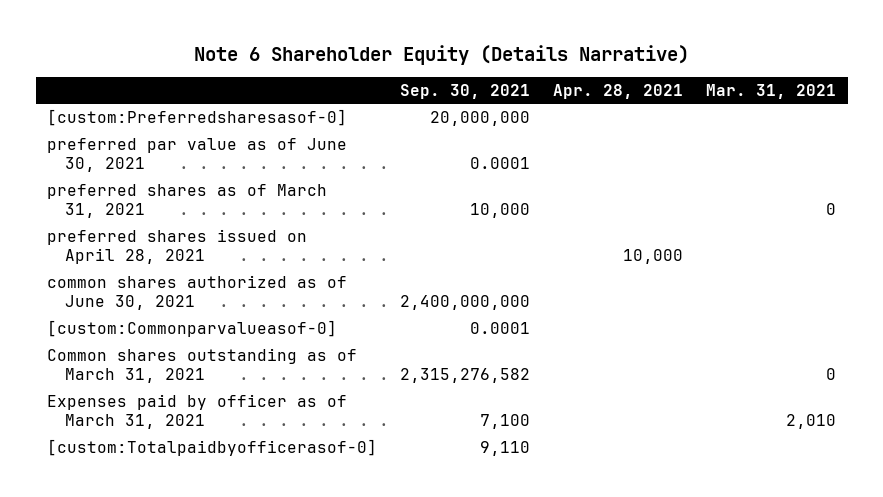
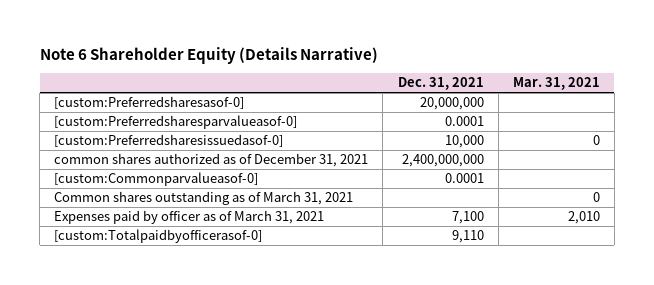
- | Sep. 30, 2021 | Apr. 28, 2021 | Mar. 31, 2021
+ | Dec. 31, 2021 | Mar. 31, 2021
- preferred par value as of June 30, 2021 | 0.0001 | |
- preferred shares as of March 31, 2021 | 10,000 | | 0
- preferred shares issued on April 28, 2021 | | 10,000 |
- common shares authorized as of June 30, 2021 | 2,400,000,000 | |
+ [custom:Preferredsharesparvalueasof-0] | 0.0001 |
+ [custom:Preferredsharesissuedasof-0] | 10,000 | 0
+ common shares authorized as of December 31, 2021 | 2,400,000,000 |

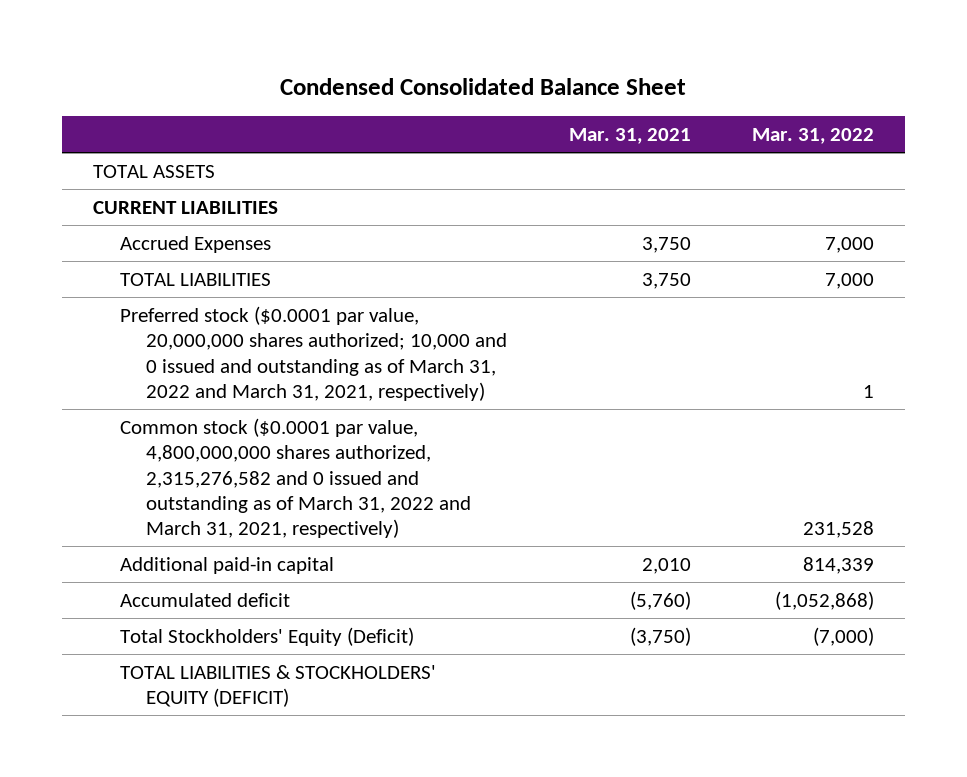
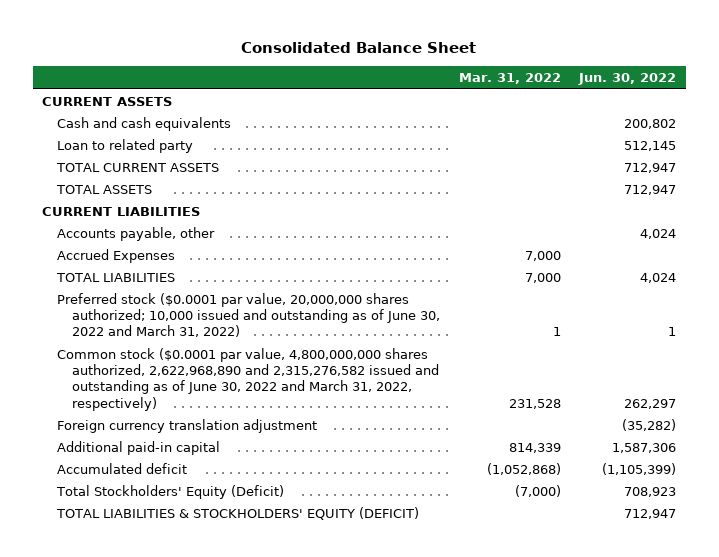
- Condensed Consolidated Balance Sheet
+ Consolidated Balance Sheet
- | Mar. 31, 2021 | Mar. 31, 2022
+ | Mar. 31, 2022 | Jun. 30, 2022
+ CURRENT ASSETS
+ Cash and cash equivalents | | 200,802
+ Loan to related party | | 512,145
+ TOTAL CURRENT ASSETS | | 712,947
+ Accounts payable, other | | 4,024
- Preferred stock ($0.0001 par value, 20,000,000 shares authorized; 10,000 and 0 issued and outstanding as of March 31, 2022 and March 31, 2021, respectively) | | 1
- Common stock ($0.0001 par value, 4,800,000,000 shares authorized, 2,315,276,582 and 0 issued and outstanding as of March 31, 2022 and March 31, 2021, respectively) | | 231,528
+ Preferred stock ($0.0001 par value, 20,000,000 shares authorized; 10,000 issued and outstanding as of June 30, 2022 and March 31, 2022) | 1 | 1
+ Common stock ($0.0001 par value, 4,800,000,000 shares authorized, 2,622,968,890 and 2,315,276,582 issued and outstanding as of June 30, 2022 and March 31, 2022, respectively) | 231,528 | 262,297
+ Foreign currency translation adjustment | | (35,282)

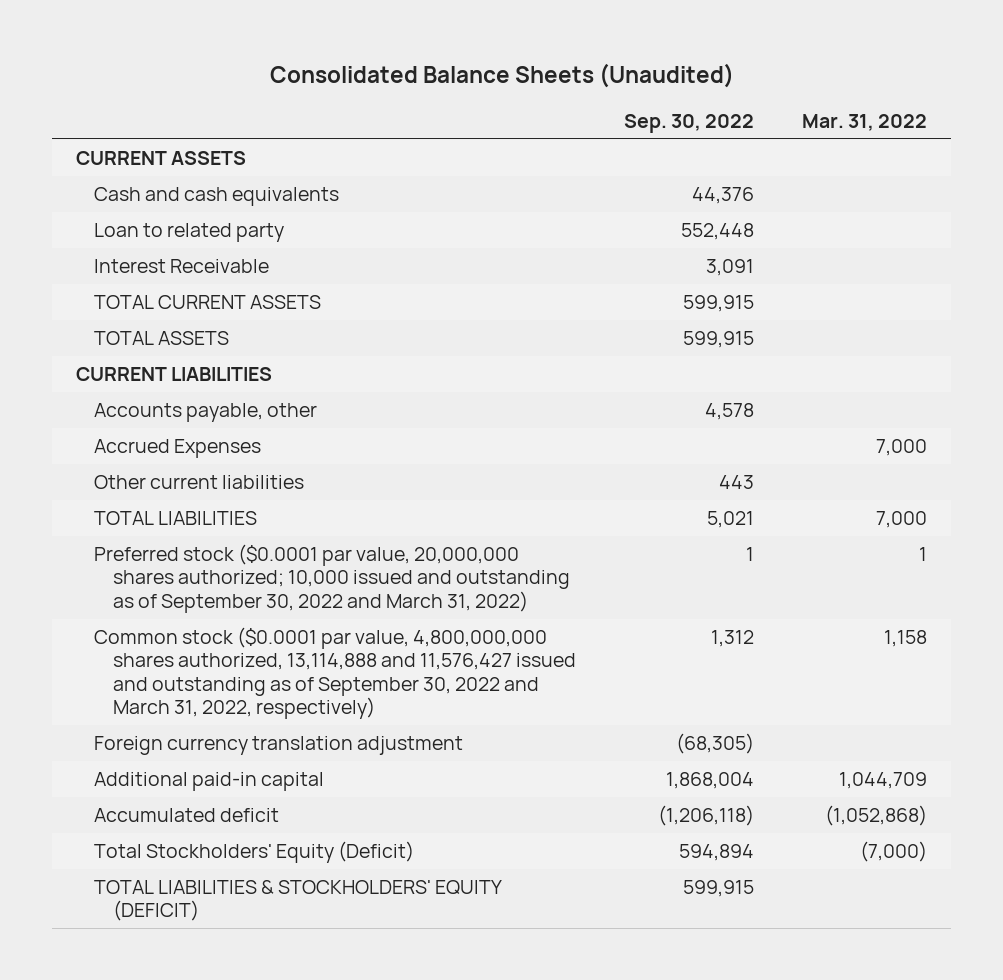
- Consolidated Balance Sheet
+ Consolidated Balance Sheets (Unaudited)
- | Mar. 31, 2022 | Jun. 30, 2022
+ | Sep. 30, 2022 | Mar. 31, 2022
+ Interest Receivable | 3,091 |
+ Other current liabilities | 443 |
- Preferred stock ($0.0001 par value, 20,000,000 shares authorized; 10,000 issued and outstanding as of June 30, 2022 and March 31, 2022) | 1 | 1
- Common stock ($0.0001 par value, 4,800,000,000 shares authorized, 2,622,968,890 and 2,315,276,582 issued and outstanding as of June 30, 2022 and March 31, 2022, respectively) | 231,528 | 262,297
+ Preferred stock ($0.0001 par value, 20,000,000 shares authorized; 10,000 issued and outstanding as of September 30, 2022 and March 31, 2022) | 1 | 1
+ Common stock ($0.0001 par value, 4,800,000,000 shares authorized, 13,114,888 and 11,576,427 issued and outstanding as of September 30, 2022 and March 31, 2022, respectively) | 1,312 | 1,158
- Additional paid-in capital | 814,339 | 1,587,306
+ Additional paid-in capital | 1,868,004 | 1,044,709

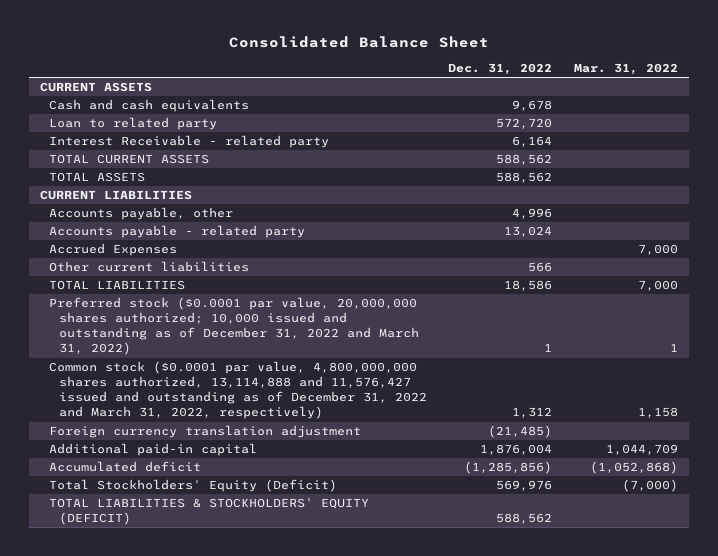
- Consolidated Balance Sheets (Unaudited)
+ Consolidated Balance Sheet
- | Sep. 30, 2022 | Mar. 31, 2022
+ | Dec. 31, 2022 | Mar. 31, 2022
- Interest Receivable | 3,091 |
+ Interest Receivable - related party | 6,164 |
+ Accounts payable - related party | 13,024 |
- Preferred stock ($0.0001 par value, 20,000,000 shares authorized; 10,000 issued and outstanding as of September 30, 2022 and March 31, 2022) | 1 | 1
- Common stock ($0.0001 par value, 4,800,000,000 shares authorized, 13,114,888 and 11,576,427 issued and outstanding as of September 30, 2022 and March 31, 2022, respectively) | 1,312 | 1,158
+ Preferred stock ($0.0001 par value, 20,000,000 shares authorized; 10,000 issued and outstanding as of December 31, 2022 and March 31, 2022) | 1 | 1
+ Common stock ($0.0001 par value, 4,800,000,000 shares authorized, 13,114,888 and 11,576,427 issued and outstanding as of December 31, 2022 and March 31, 2022, respectively) | 1,312 | 1,158

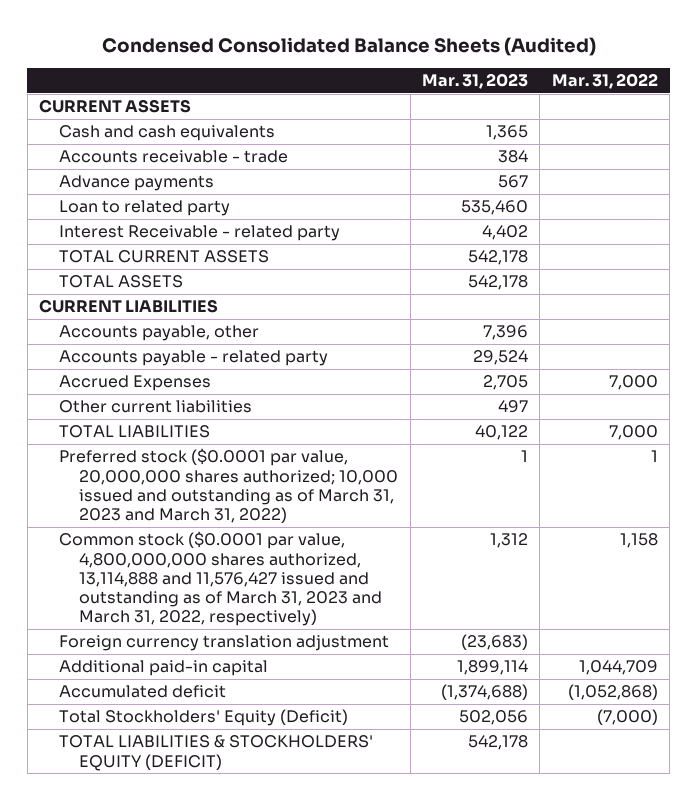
- Consolidated Balance Sheet
+ Condensed Consolidated Balance Sheets (Audited)
- | Dec. 31, 2022 | Mar. 31, 2022
+ | Mar. 31, 2023 | Mar. 31, 2022
+ Accounts receivable - trade | 384 |
+ Advance payments | 567 |
- Preferred stock ($0.0001 par value, 20,000,000 shares authorized; 10,000 issued and outstanding as of December 31, 2022 and March 31, 2022) | 1 | 1
- Common stock ($0.0001 par value, 4,800,000,000 shares authorized, 13,114,888 and 11,576,427 issued and outstanding as of December 31, 2022 and March 31, 2022, respectively) | 1,312 | 1,158
+ Preferred stock ($0.0001 par value, 20,000,000 shares authorized; 10,000 issued and outstanding as of March 31, 2023 and March 31, 2022) | 1 | 1
+ Common stock ($0.0001 par value, 4,800,000,000 shares authorized, 13,114,888 and 11,576,427 issued and outstanding as of March 31, 2023 and March 31, 2022, respectively) | 1,312 | 1,158

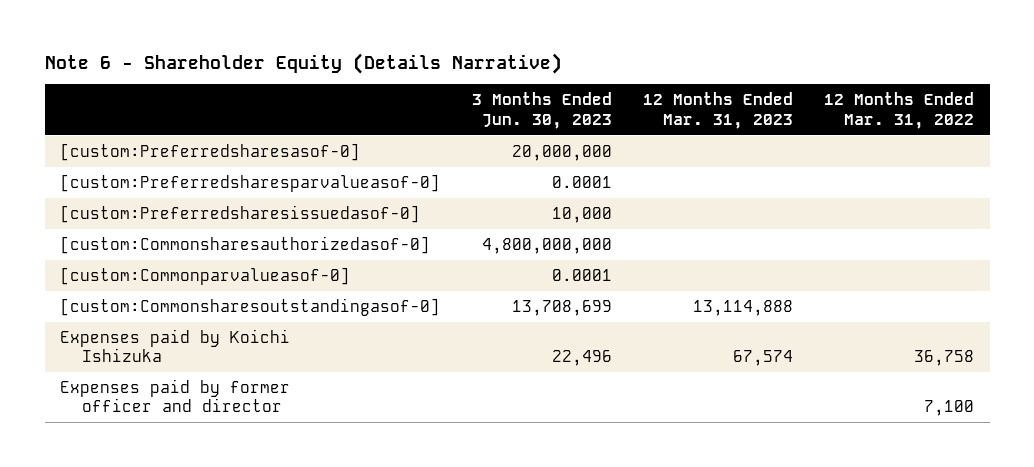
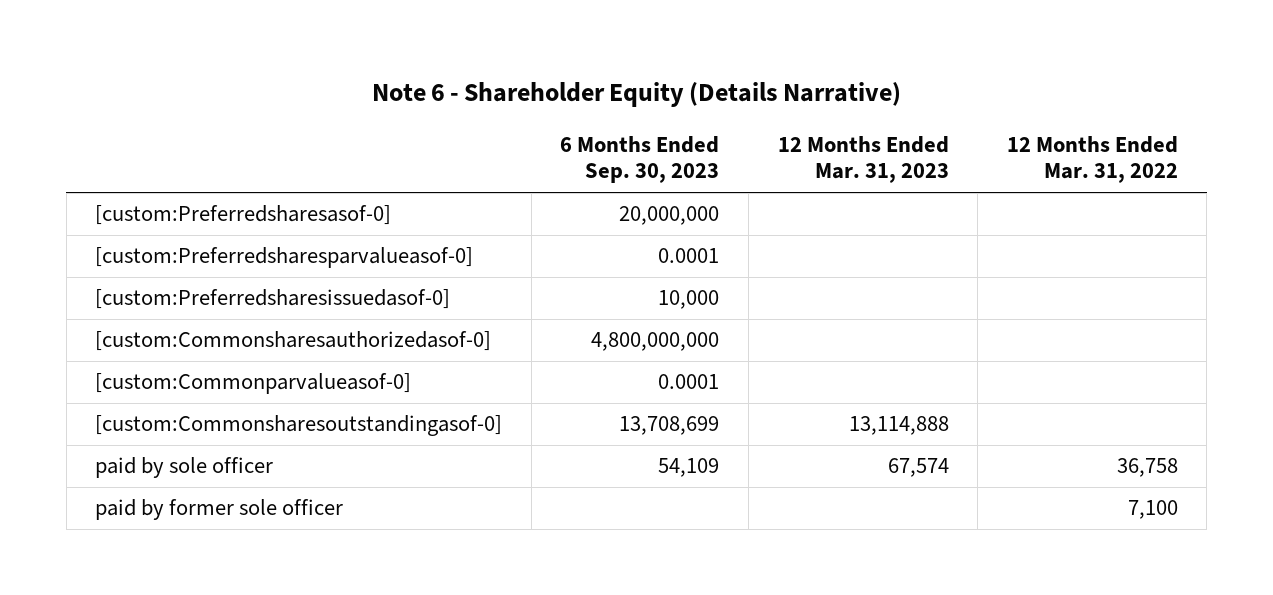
- | 3 Months Ended Jun. 30, 2023 | 12 Months Ended Mar. 31, 2023 | 12 Months Ended Mar. 31, 2022
+ | 6 Months Ended Sep. 30, 2023 | 12 Months Ended Mar. 31, 2023 | 12 Months Ended Mar. 31, 2022
- Expenses paid by Koichi Ishizuka | 22,496 | 67,574 | 36,758
- Expenses paid by former officer and director | | | 7,100
+ paid by sole officer | 54,109 | 67,574 | 36,758
+ paid by former sole officer | | | 7,100

